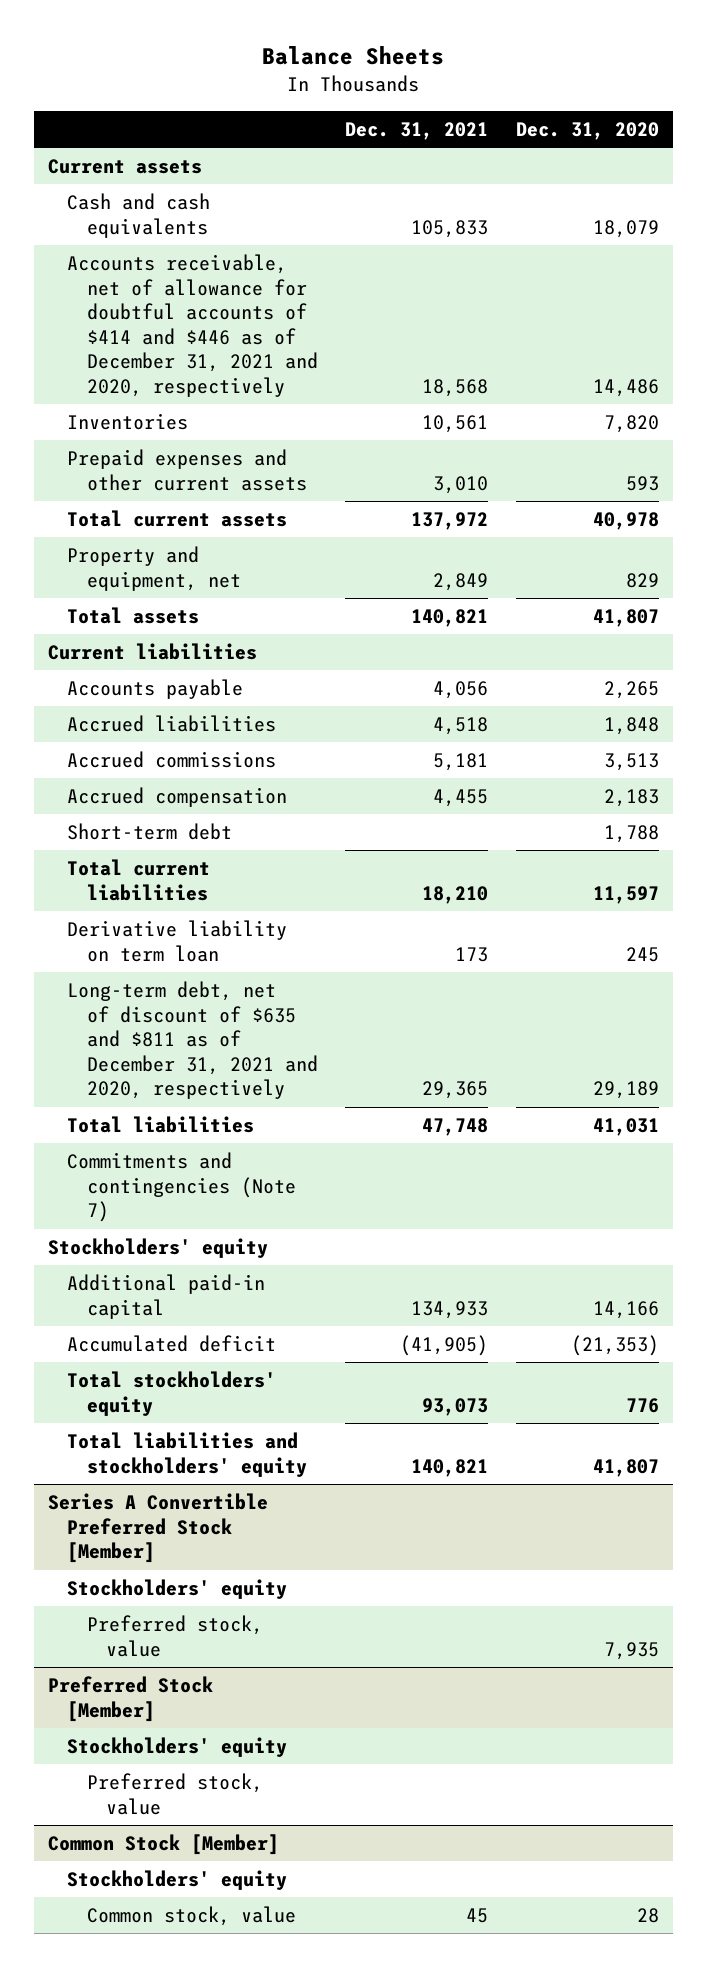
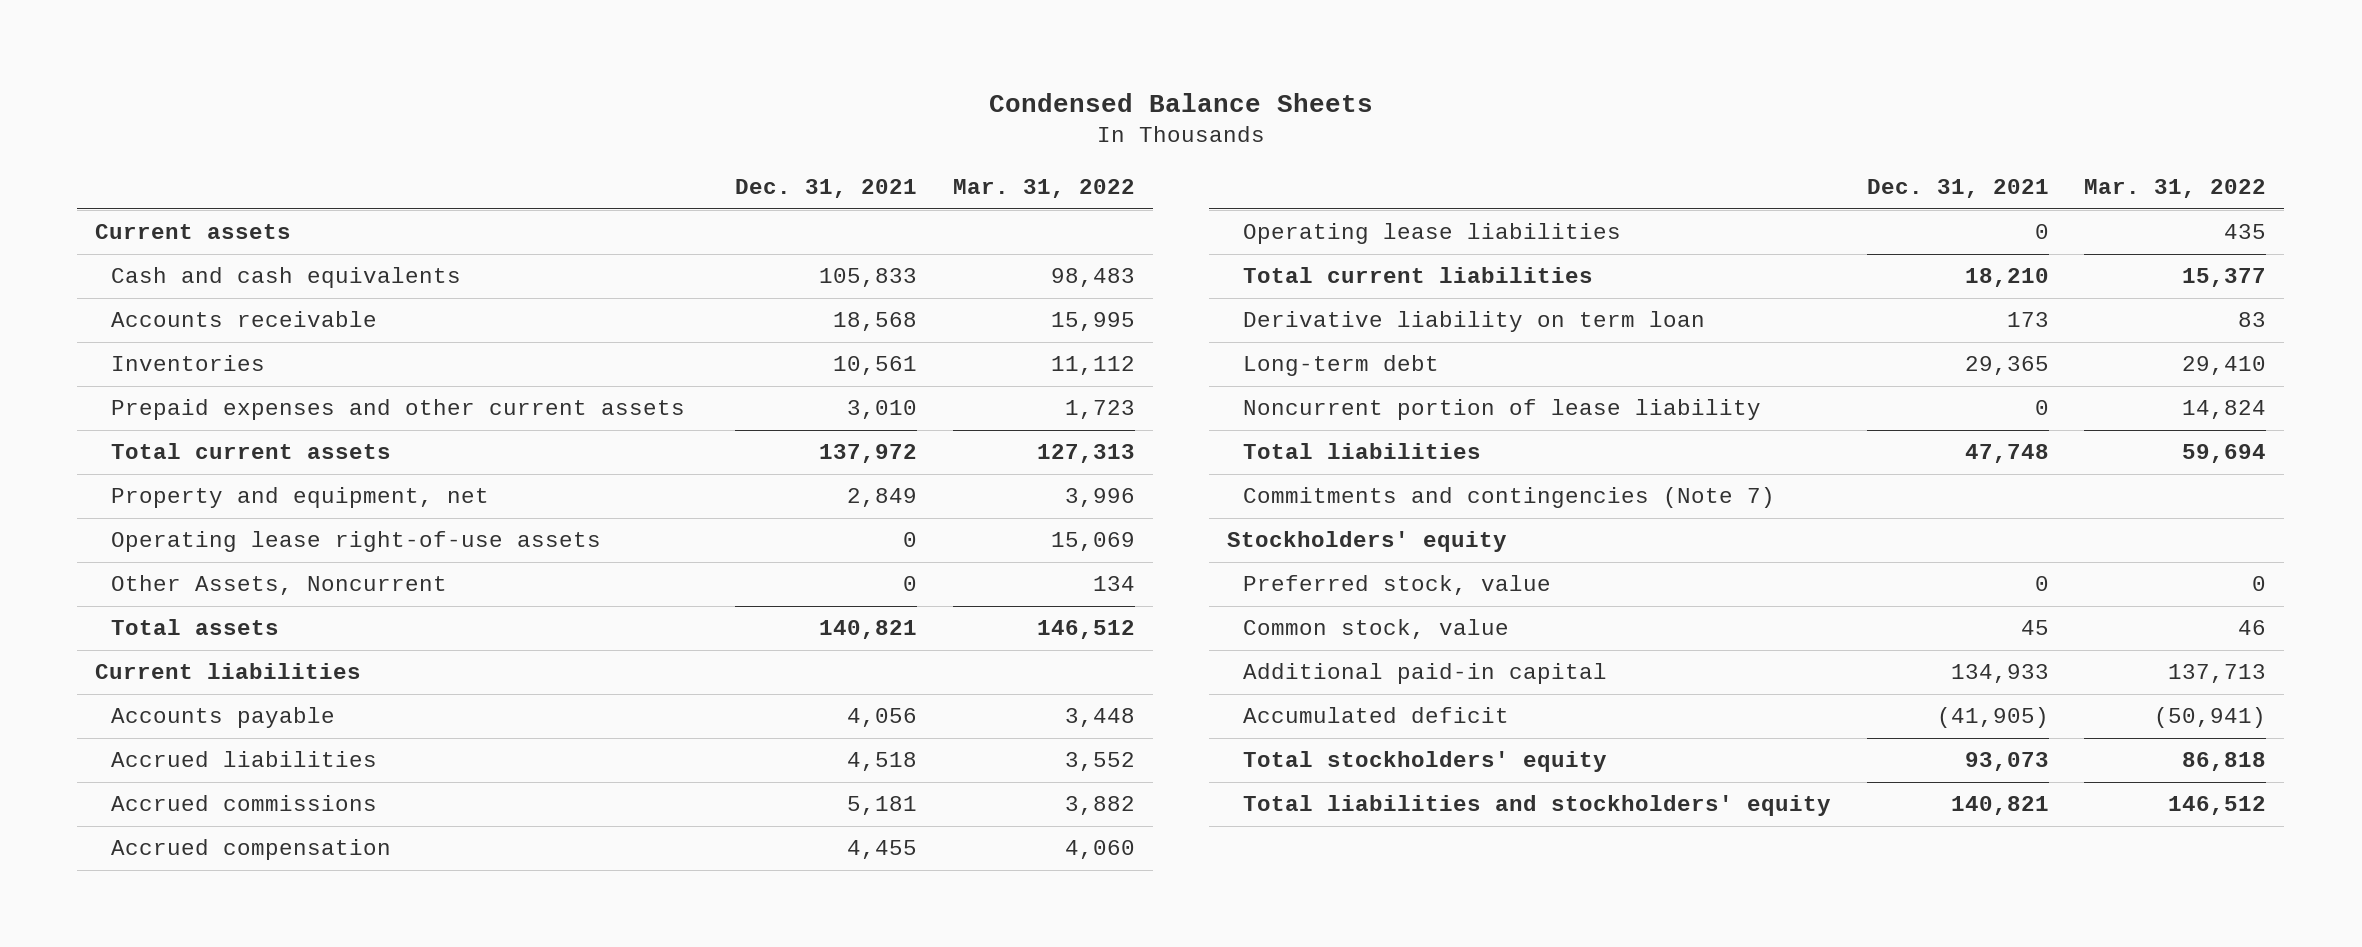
- Balance Sheets
+ Condensed Balance Sheets
- | Dec. 31, 2021 | Dec. 31, 2020
+ | Dec. 31, 2021 | Mar. 31, 2022
- Accounts receivable, net of allowance for doubtful accounts of $414 and $446 as of December 31, 2021 and 2020, respectively | 18,568 | 14,486
+ Accounts receivable | 18,568 | 15,995
+ Operating lease right-of-use assets | 0 | 15,069
+ Other Assets, Noncurrent | 0 | 134
- Short-term debt | | 1,788
+ Operating lease liabilities | 0 | 435
- Long-term debt, net of discount of $635 and $811 as of December 31, 2021 and 2020, respectively | 29,365 | 29,189
+ Long-term debt | 29,365 | 29,410
+ Noncurrent portion of lease liability | 0 | 14,824
+ Preferred stock, value | 0 | 0
+ Common stock, value | 45 | 46
- Series A Convertible Preferred Stock [Member]
- Stockholders' equity
- Preferred stock, value | | 7,935
- Preferred Stock [Member]
- Stockholders' equity
- Preferred stock, value
- Common Stock [Member]
- Stockholders' equity
- Common stock, value | 45 | 28

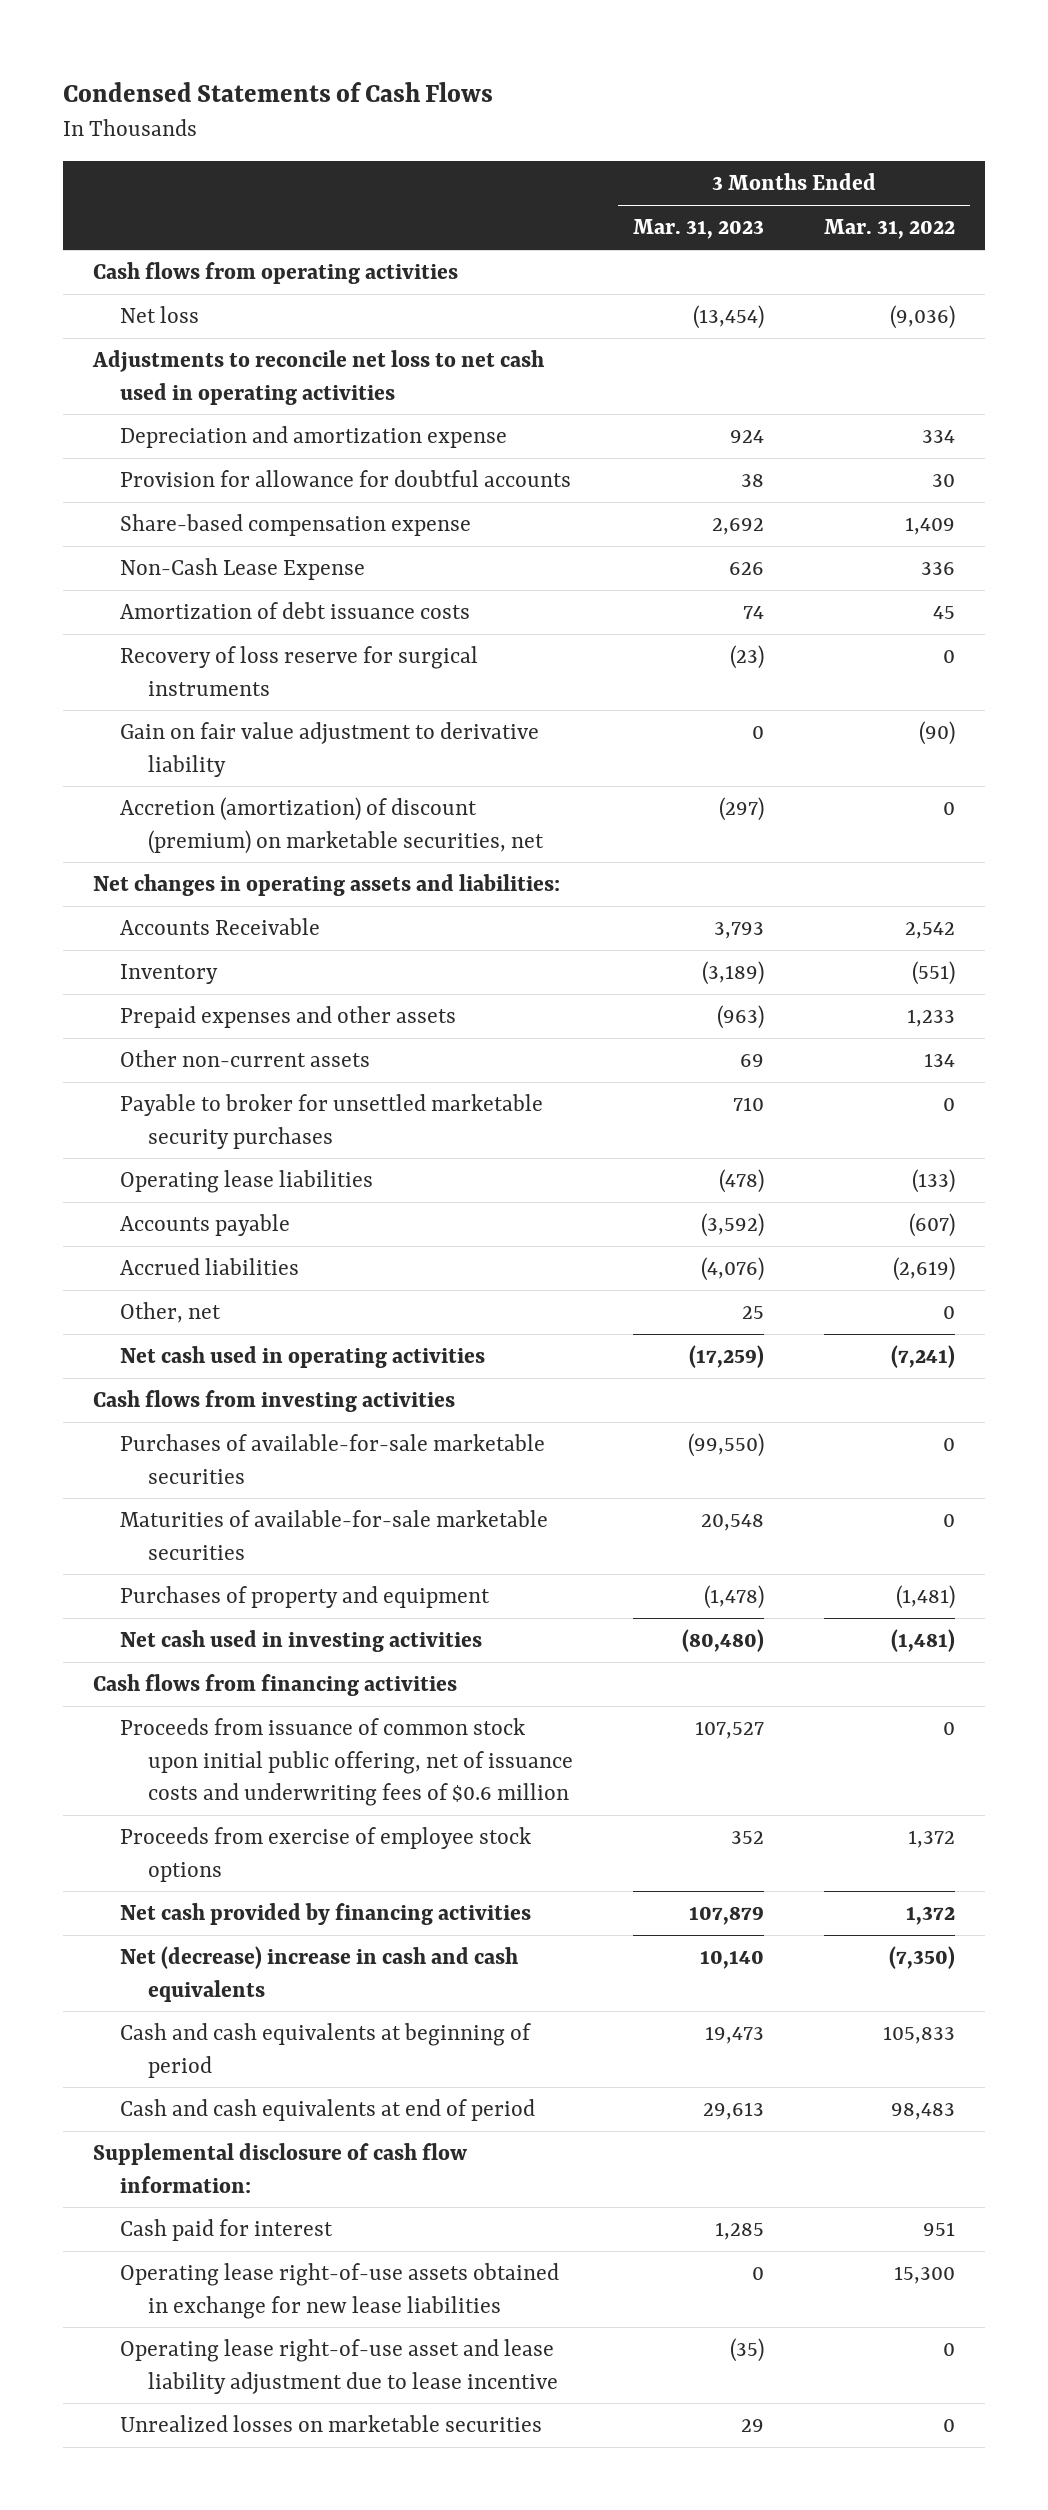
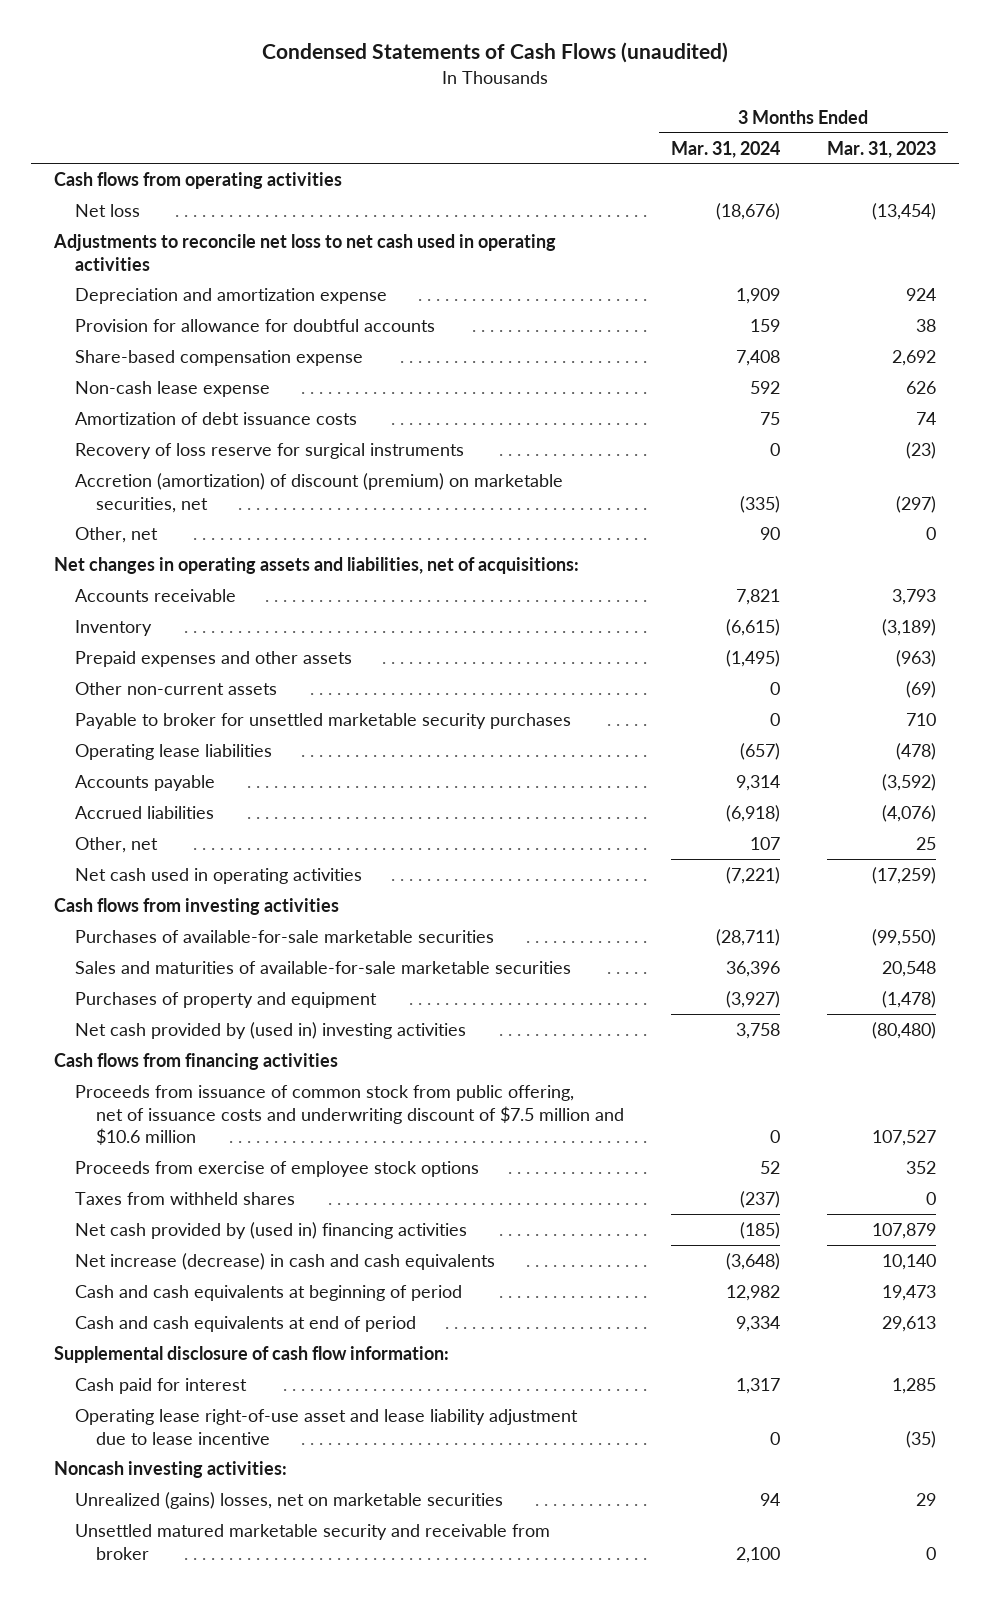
- Condensed Statements of Cash Flows
+ Condensed Statements of Cash Flows (unaudited)
- | 3 Months Ended Mar. 31, 2023 | 3 Months Ended Mar. 31, 2022
+ | 3 Months Ended Mar. 31, 2024 | 3 Months Ended Mar. 31, 2023
- Non-Cash Lease Expense | 626 | 336
+ Non-cash lease expense | 592 | 626
- Gain on fair value adjustment to derivative liability | 0 | (90)
- Net changes in operating assets and liabilities:
- Accounts Receivable | 3,793 | 2,542
+ Other, net | 90 | 0
+ Net changes in operating assets and liabilities, net of acquisitions:
+ Accounts receivable | 7,821 | 3,793
- Other non-current assets | 69 | 134
+ Other non-current assets | 0 | (69)
- Maturities of available-for-sale marketable securities | 20,548 | 0
+ Sales and maturities of available-for-sale marketable securities | 36,396 | 20,548
- Net cash used in investing activities | (80,480) | (1,481)
+ Net cash provided by (used in) investing activities | 3,758 | (80,480)
- Proceeds from issuance of common stock upon initial public offering, net of issuance costs and underwriting fees of $0.6 million | 107,527 | 0
+ Proceeds from issuance of common stock from public offering, net of issuance costs and underwriting discount of $7.5 million and $10.6 million | 0 | 107,527
- Net cash provided by financing activities | 107,879 | 1,372
- Net (decrease) increase in cash and cash equivalents | 10,140 | (7,350)
+ Taxes from withheld shares | (237) | 0
+ Net cash provided by (used in) financing activities | (185) | 107,879
+ Net increase (decrease) in cash and cash equivalents | (3,648) | 10,140
- Operating lease right-of-use assets obtained in exchange for new lease liabilities | 0 | 15,300
- Unrealized losses on marketable securities | 29 | 0
+ Noncash investing activities:
+ Unrealized (gains) losses, net on marketable securities | 94 | 29
+ Unsettled matured marketable security and receivable from broker | 2,100 | 0

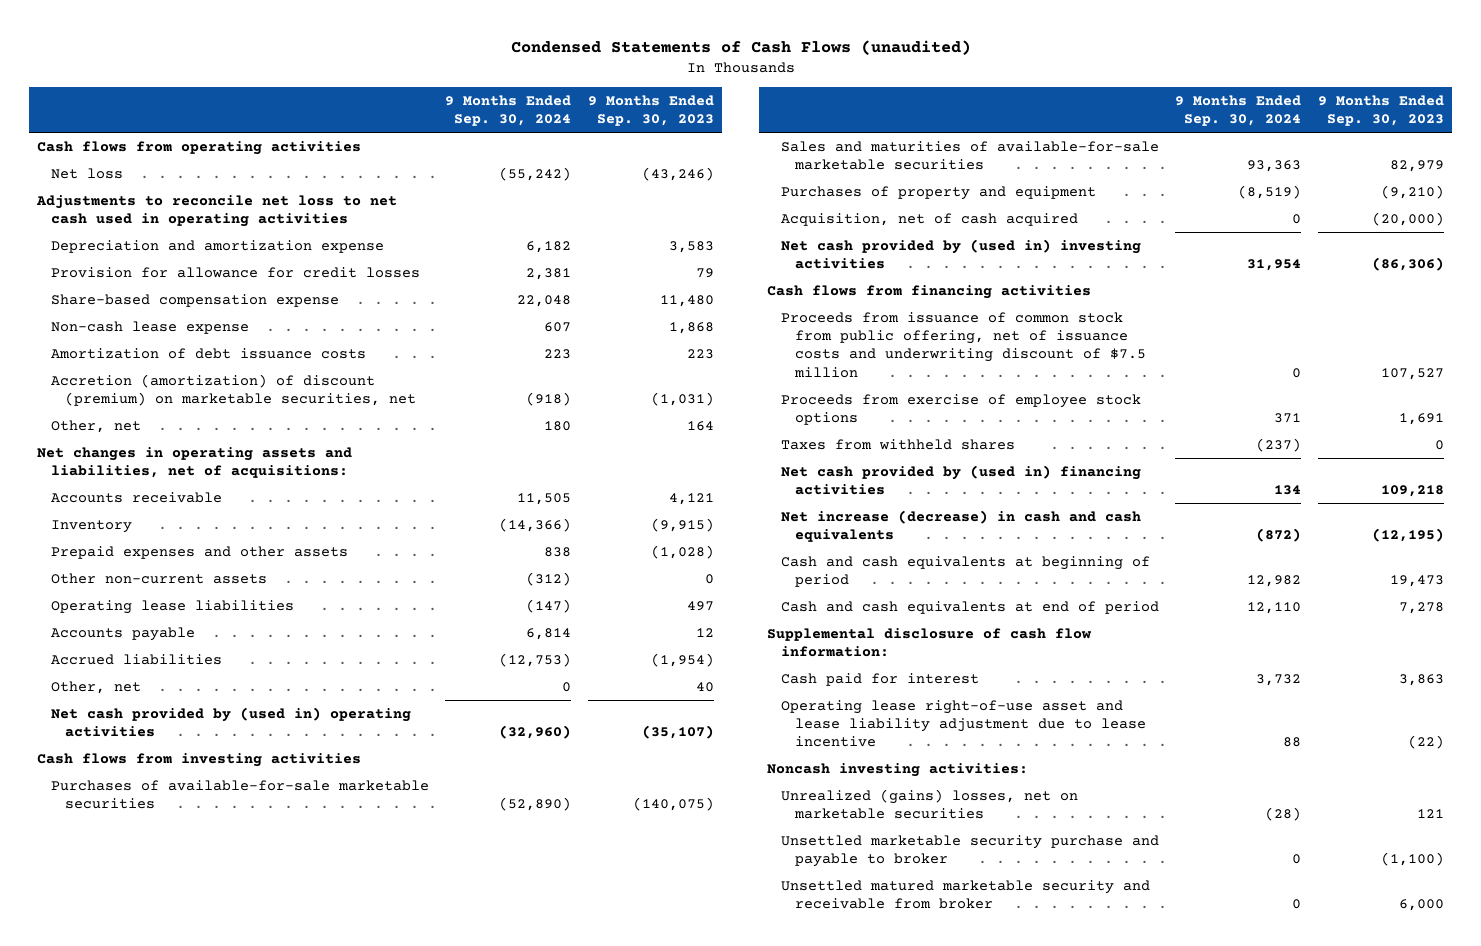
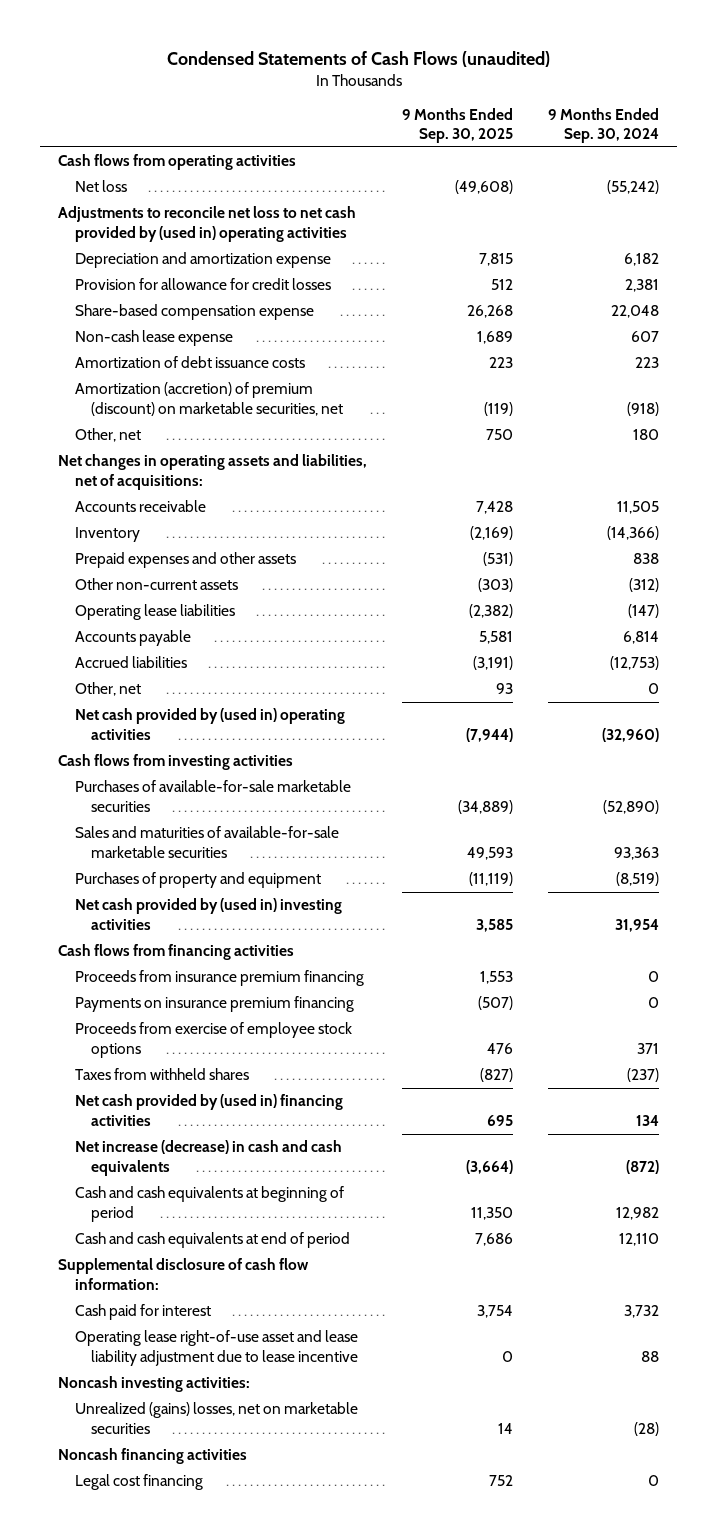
- | 9 Months Ended Sep. 30, 2024 | 9 Months Ended Sep. 30, 2023
+ | 9 Months Ended Sep. 30, 2025 | 9 Months Ended Sep. 30, 2024
- Adjustments to reconcile net loss to net cash used in operating activities
+ Adjustments to reconcile net loss to net cash provided by (used in) operating activities
- Accretion (amortization) of discount (premium) on marketable securities, net | (918) | (1,031)
+ Amortization (accretion) of premium (discount) on marketable securities, net | (119) | (918)
- Acquisition, net of cash acquired | 0 | (20,000)
- Proceeds from issuance of common stock from public offering, net of issuance costs and underwriting discount of $7.5 million | 0 | 107,527
+ Proceeds from insurance premium financing | 1,553 | 0
+ Payments on insurance premium financing | (507) | 0
- Unsettled marketable security purchase and payable to broker | 0 | (1,100)
- Unsettled matured marketable security and receivable from broker | 0 | 6,000
+ Noncash financing activities
+ Legal cost financing | 752 | 0

